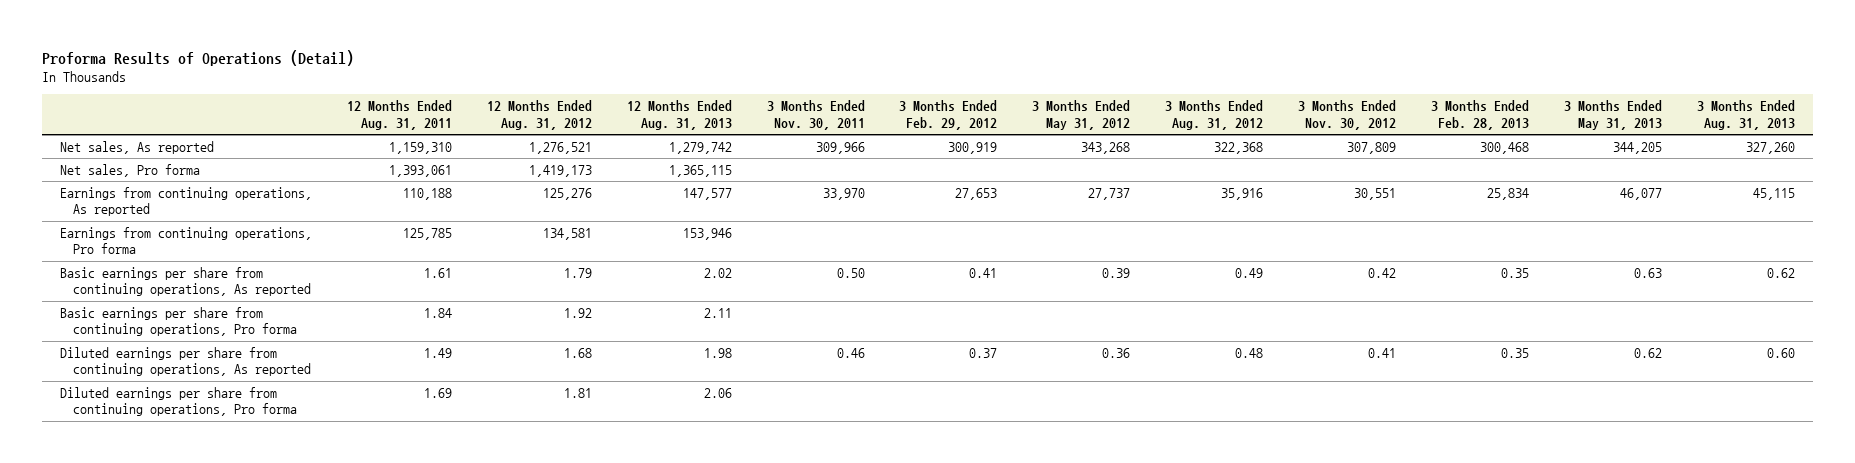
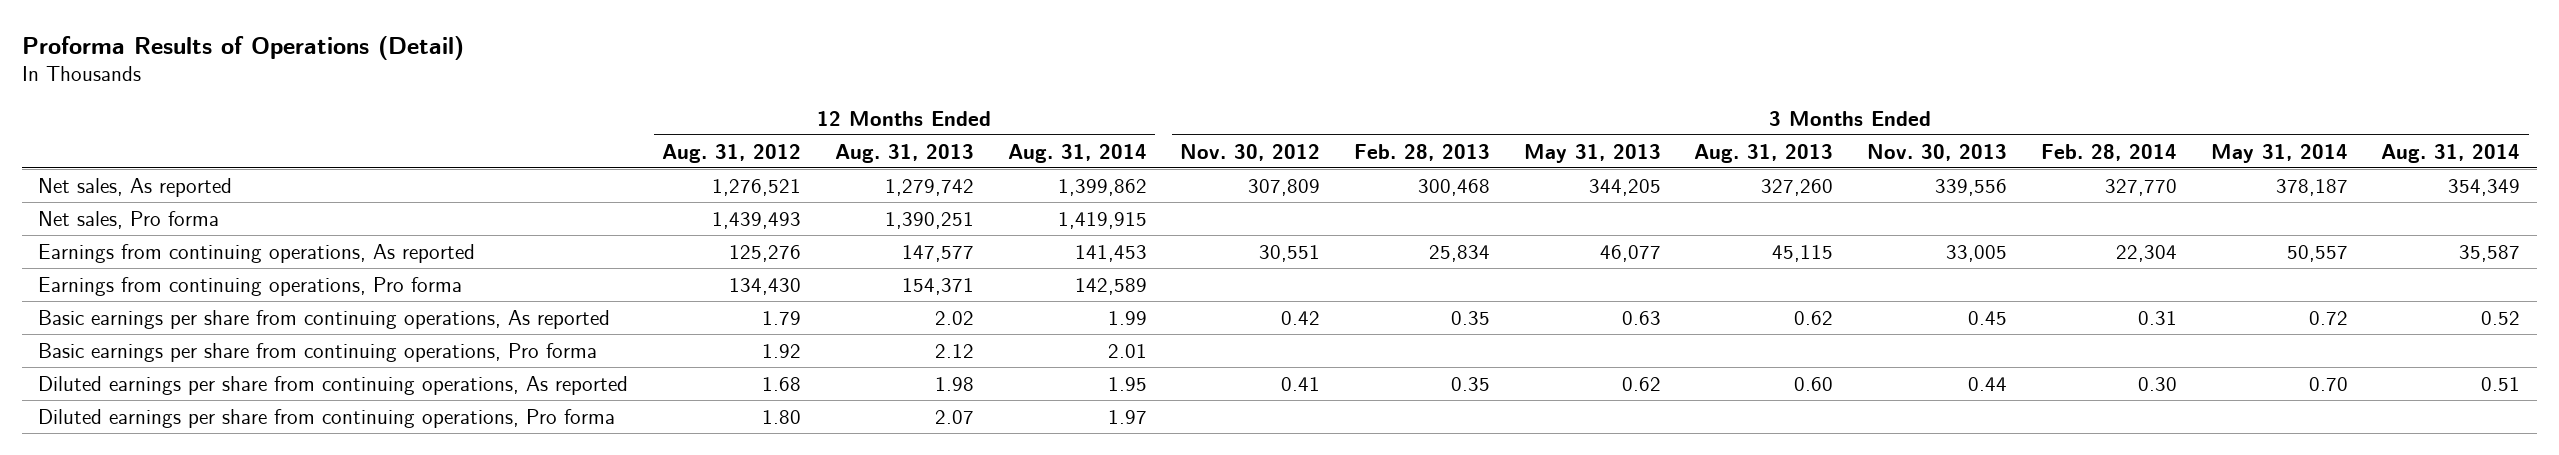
- | 12 Months Ended Aug. 31, 2011 | 12 Months Ended Aug. 31, 2012 | 12 Months Ended Aug. 31, 2013 | 3 Months Ended Nov. 30, 2011 | 3 Months Ended Feb. 29, 2012 | 3 Months Ended May 31, 2012 | 3 Months Ended Aug. 31, 2012 | 3 Months Ended Nov. 30, 2012 | 3 Months Ended Feb. 28, 2013 | 3 Months Ended May 31, 2013 | 3 Months Ended Aug. 31, 2013
+ | 12 Months Ended Aug. 31, 2012 | 12 Months Ended Aug. 31, 2013 | 12 Months Ended Aug. 31, 2014 | 3 Months Ended Nov. 30, 2012 | 3 Months Ended Feb. 28, 2013 | 3 Months Ended May 31, 2013 | 3 Months Ended Aug. 31, 2013 | 3 Months Ended Nov. 30, 2013 | 3 Months Ended Feb. 28, 2014 | 3 Months Ended May 31, 2014 | 3 Months Ended Aug. 31, 2014
- Net sales, Pro forma | 1,393,061 | 1,419,173 | 1,365,115 | | | | | | | |
+ Net sales, Pro forma | 1,439,493 | 1,390,251 | 1,419,915 | | | | | | | |
- Earnings from continuing operations, Pro forma | 125,785 | 134,581 | 153,946 | | | | | | | |
+ Earnings from continuing operations, Pro forma | 134,430 | 154,371 | 142,589 | | | | | | | |
- Basic earnings per share from continuing operations, Pro forma | 1.84 | 1.92 | 2.11 | | | | | | | |
+ Basic earnings per share from continuing operations, Pro forma | 1.92 | 2.12 | 2.01 | | | | | | | |
- Diluted earnings per share from continuing operations, Pro forma | 1.69 | 1.81 | 2.06 | | | | | | | |
+ Diluted earnings per share from continuing operations, Pro forma | 1.80 | 2.07 | 1.97 | | | | | | | |

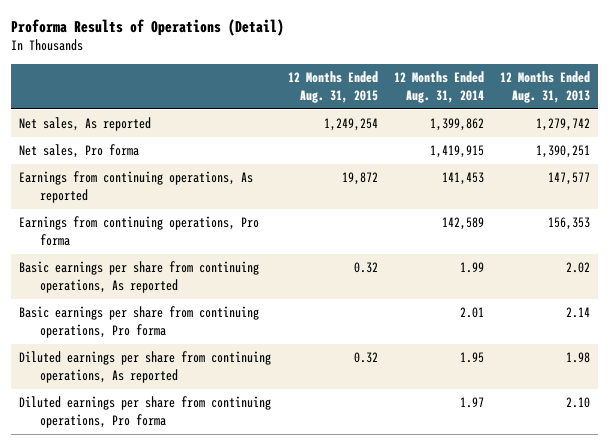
- | 12 Months Ended Aug. 31, 2012 | 12 Months Ended Aug. 31, 2013 | 12 Months Ended Aug. 31, 2014 | 3 Months Ended Nov. 30, 2012 | 3 Months Ended Feb. 28, 2013 | 3 Months Ended May 31, 2013 | 3 Months Ended Aug. 31, 2013 | 3 Months Ended Nov. 30, 2013 | 3 Months Ended Feb. 28, 2014 | 3 Months Ended May 31, 2014 | 3 Months Ended Aug. 31, 2014
+ | 12 Months Ended Aug. 31, 2015 | 12 Months Ended Aug. 31, 2014 | 12 Months Ended Aug. 31, 2013
- Earnings from continuing operations, Pro forma | 134,430 | 154,371 | 142,589 | | | | | | | |
+ Earnings from continuing operations, Pro forma | | 142,589 | 156,353
- Basic earnings per share from continuing operations, Pro forma | 1.92 | 2.12 | 2.01 | | | | | | | |
+ Basic earnings per share from continuing operations, Pro forma | | 2.01 | 2.14
- Diluted earnings per share from continuing operations, Pro forma | 1.80 | 2.07 | 1.97 | | | | | | | |
+ Diluted earnings per share from continuing operations, Pro forma | | 1.97 | 2.10

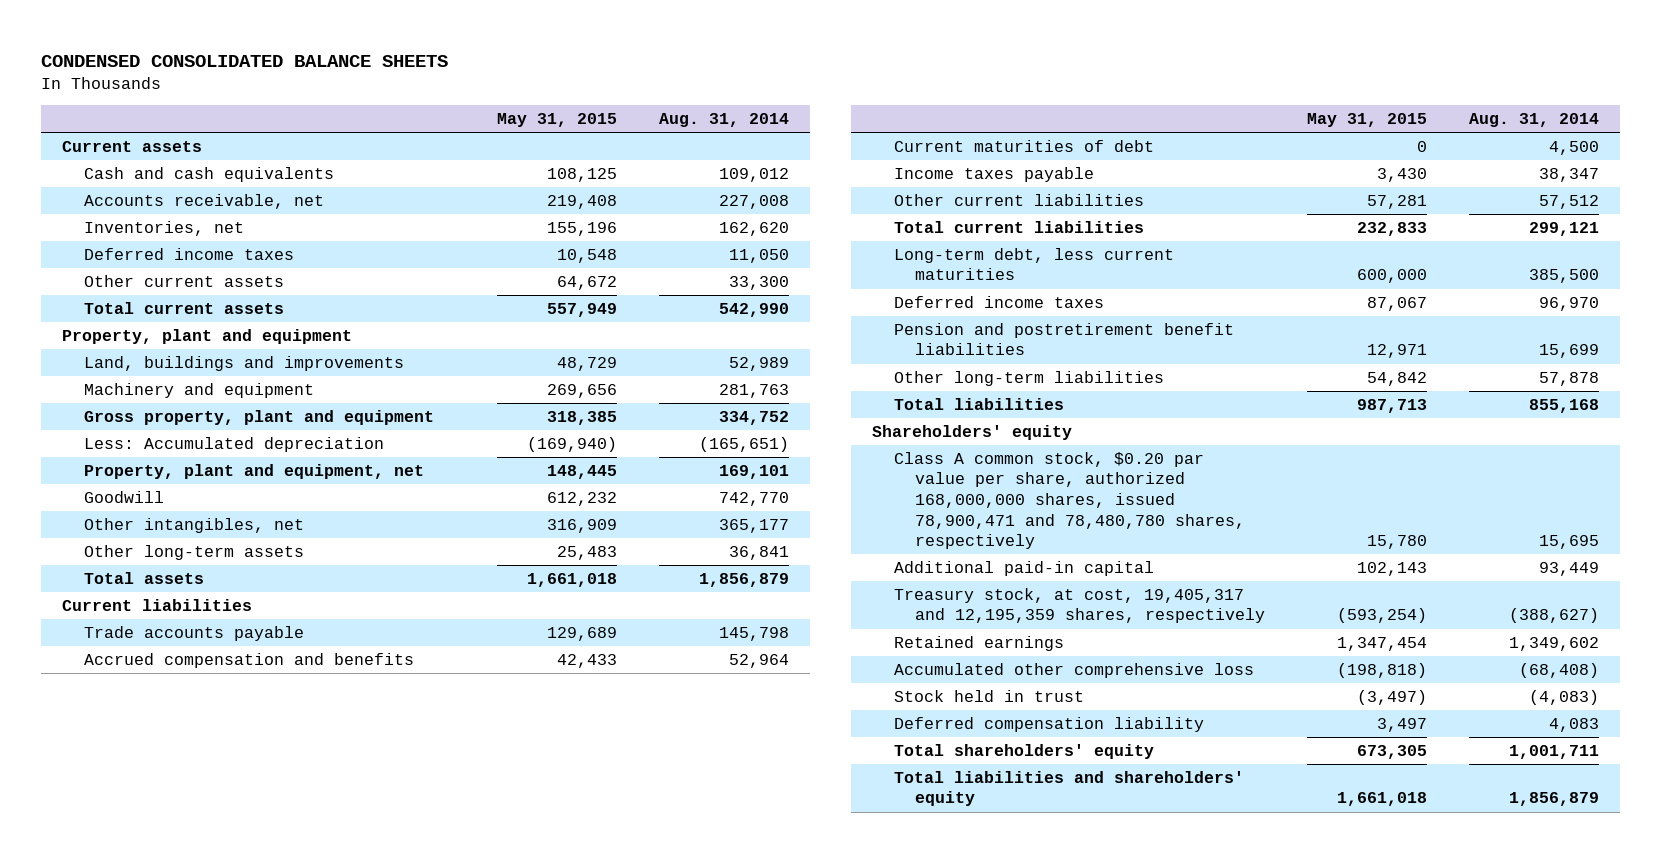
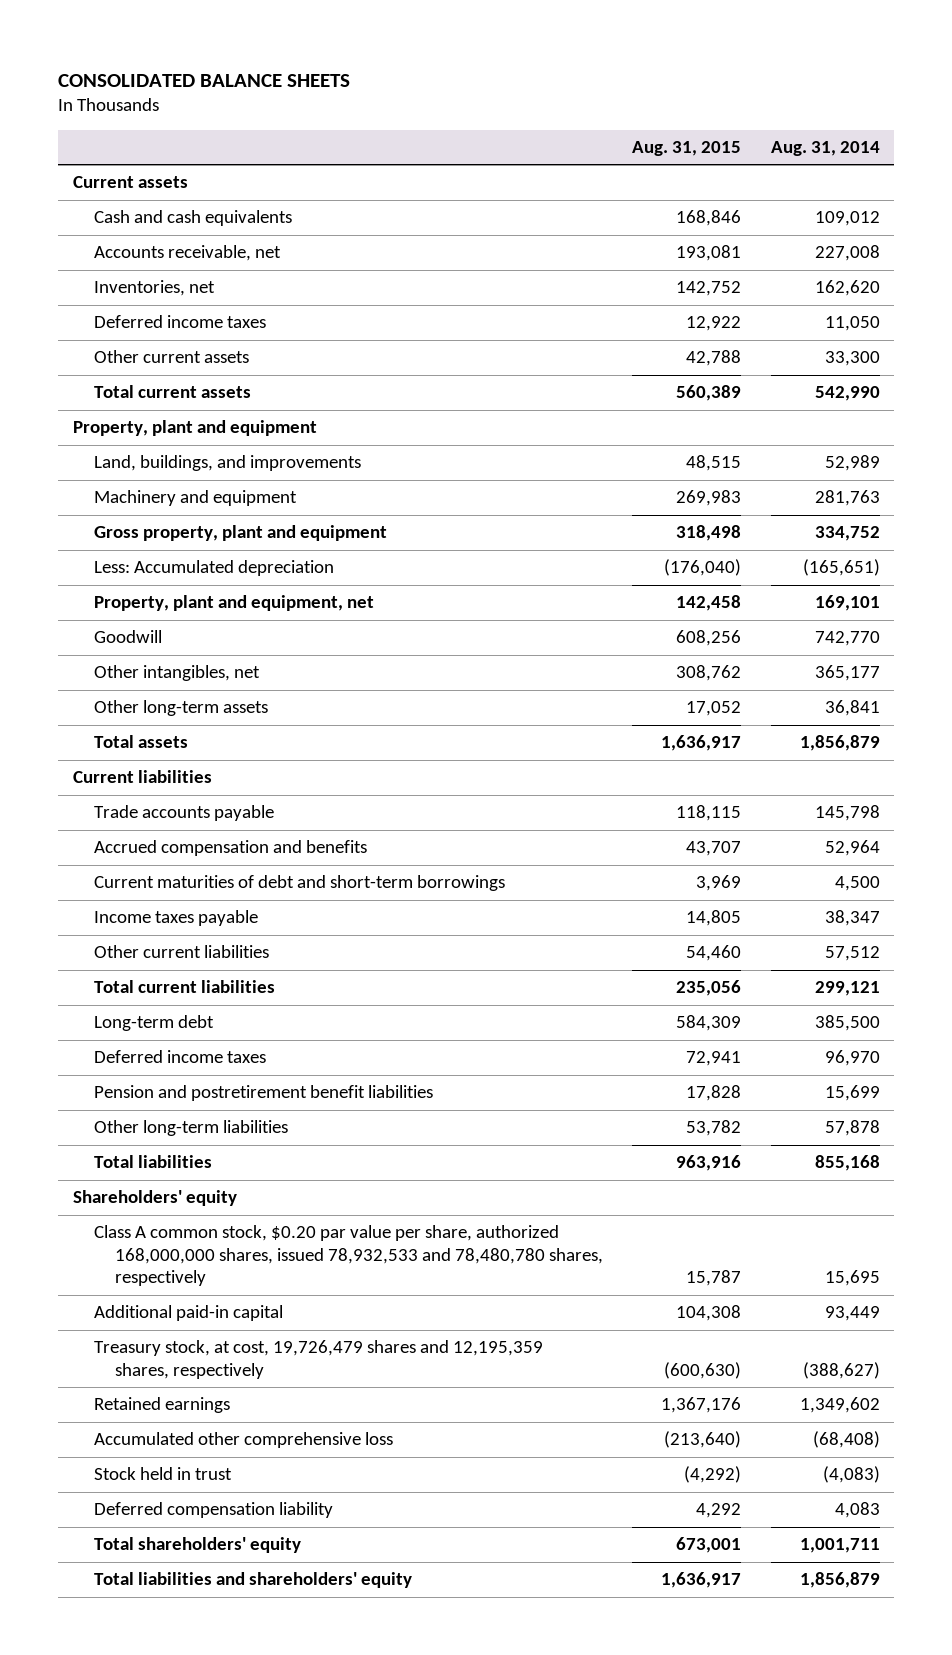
- CONDENSED CONSOLIDATED BALANCE SHEETS
+ CONSOLIDATED BALANCE SHEETS
- | May 31, 2015 | Aug. 31, 2014
+ | Aug. 31, 2015 | Aug. 31, 2014
- Land, buildings and improvements | 48,729 | 52,989
+ Land, buildings, and improvements | 48,515 | 52,989
- Current maturities of debt | 0 | 4,500
+ Current maturities of debt and short-term borrowings | 3,969 | 4,500
- Long-term debt, less current maturities | 600,000 | 385,500
+ Long-term debt | 584,309 | 385,500
- Class A common stock, $0.20 par value per share, authorized 168,000,000 shares, issued 78,900,471 and 78,480,780 shares, respectively | 15,780 | 15,695
+ Class A common stock, $0.20 par value per share, authorized 168,000,000 shares, issued 78,932,533 and 78,480,780 shares, respectively | 15,787 | 15,695
- Treasury stock, at cost, 19,405,317 and 12,195,359 shares, respectively | (593,254) | (388,627)
+ Treasury stock, at cost, 19,726,479 shares and 12,195,359 shares, respectively | (600,630) | (388,627)

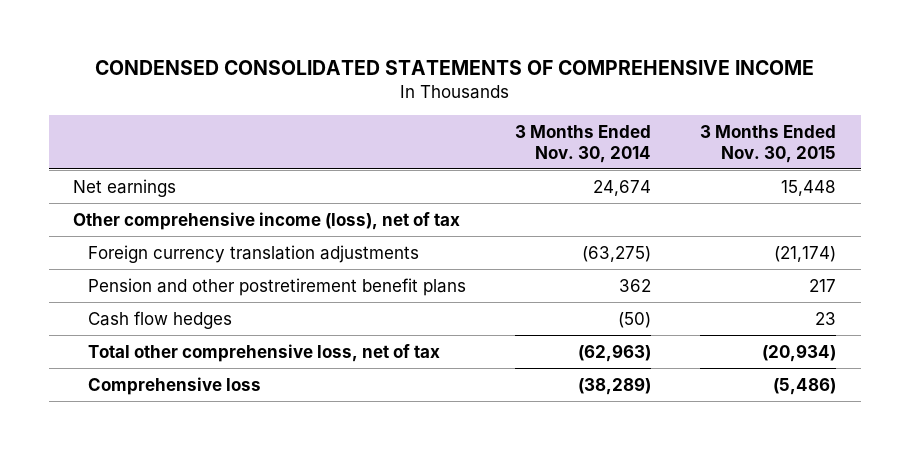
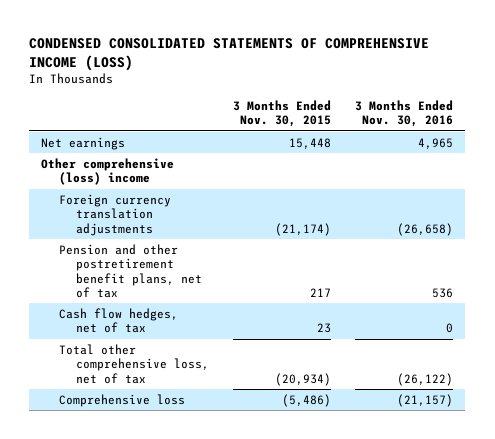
- CONDENSED CONSOLIDATED STATEMENTS OF COMPREHENSIVE INCOME
+ CONDENSED CONSOLIDATED STATEMENTS OF COMPREHENSIVE INCOME (LOSS)
- | 3 Months Ended Nov. 30, 2014 | 3 Months Ended Nov. 30, 2015
+ | 3 Months Ended Nov. 30, 2015 | 3 Months Ended Nov. 30, 2016
- Other comprehensive income (loss), net of tax
+ Other comprehensive (loss) income
- Pension and other postretirement benefit plans | 362 | 217
- Cash flow hedges | (50) | 23
+ Pension and other postretirement benefit plans, net of tax | 217 | 536
+ Cash flow hedges, net of tax | 23 | 0

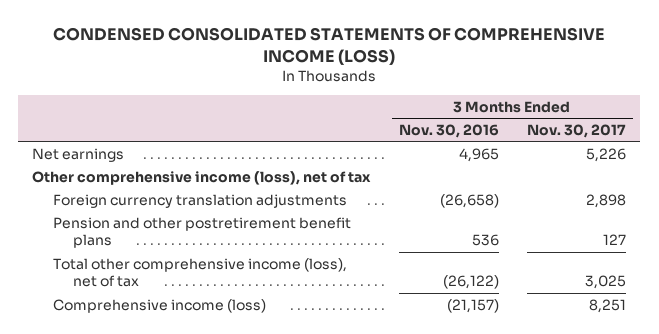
- | 3 Months Ended Nov. 30, 2015 | 3 Months Ended Nov. 30, 2016
+ | 3 Months Ended Nov. 30, 2016 | 3 Months Ended Nov. 30, 2017
- Other comprehensive (loss) income
+ Other comprehensive income (loss), net of tax
- Pension and other postretirement benefit plans, net of tax | 217 | 536
- Cash flow hedges, net of tax | 23 | 0
- Total other comprehensive loss, net of tax | (20,934) | (26,122)
- Comprehensive loss | (5,486) | (21,157)
+ Pension and other postretirement benefit plans | 536 | 127
+ Total other comprehensive income (loss), net of tax | (26,122) | 3,025
+ Comprehensive income (loss) | (21,157) | 8,251

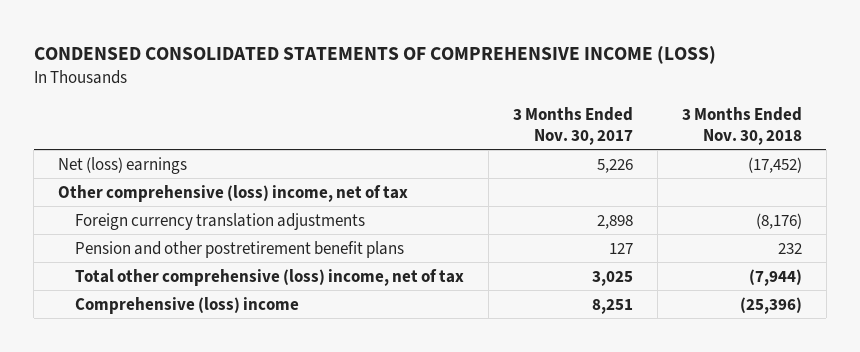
- | 3 Months Ended Nov. 30, 2016 | 3 Months Ended Nov. 30, 2017
+ | 3 Months Ended Nov. 30, 2017 | 3 Months Ended Nov. 30, 2018
- Net earnings | 4,965 | 5,226
- Other comprehensive income (loss), net of tax
+ Net (loss) earnings | 5,226 | (17,452)
+ Other comprehensive (loss) income, net of tax
- Total other comprehensive income (loss), net of tax | (26,122) | 3,025
- Comprehensive income (loss) | (21,157) | 8,251
+ Total other comprehensive (loss) income, net of tax | 3,025 | (7,944)
+ Comprehensive (loss) income | 8,251 | (25,396)

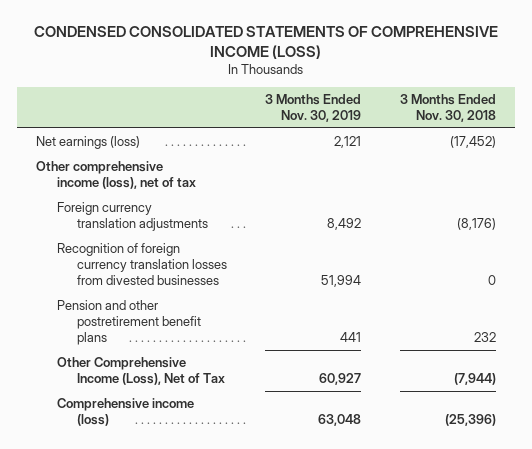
- | 3 Months Ended Nov. 30, 2017 | 3 Months Ended Nov. 30, 2018
+ | 3 Months Ended Nov. 30, 2019 | 3 Months Ended Nov. 30, 2018
- Net (loss) earnings | 5,226 | (17,452)
- Other comprehensive (loss) income, net of tax
+ Net earnings (loss) | 2,121 | (17,452)
+ Other comprehensive income (loss), net of tax
+ Recognition of foreign currency translation losses from divested businesses | 51,994 | 0
- Total other comprehensive (loss) income, net of tax | 3,025 | (7,944)
- Comprehensive (loss) income | 8,251 | (25,396)
+ Other Comprehensive Income (Loss), Net of Tax | 60,927 | (7,944)
+ Comprehensive income (loss) | 63,048 | (25,396)

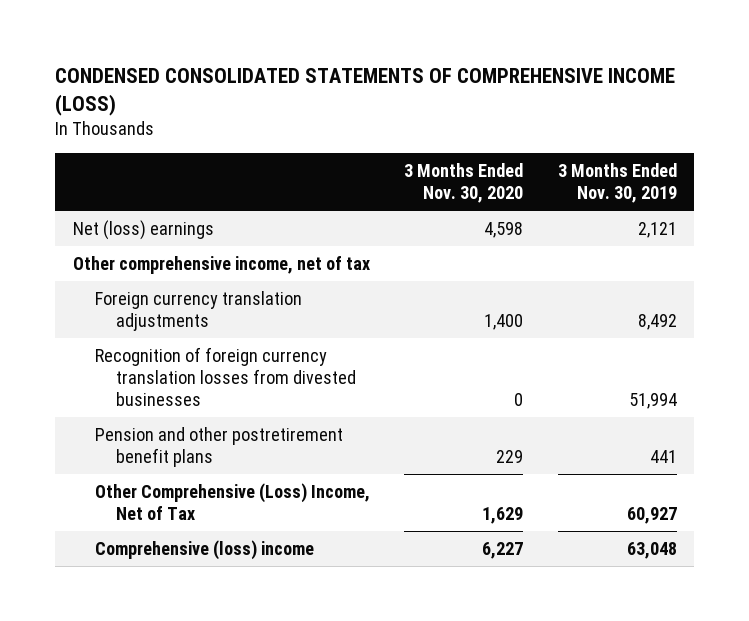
- | 3 Months Ended Nov. 30, 2019 | 3 Months Ended Nov. 30, 2018
+ | 3 Months Ended Nov. 30, 2020 | 3 Months Ended Nov. 30, 2019
- Net earnings (loss) | 2,121 | (17,452)
- Other comprehensive income (loss), net of tax
+ Net (loss) earnings | 4,598 | 2,121
+ Other comprehensive income, net of tax
- Other Comprehensive Income (Loss), Net of Tax | 60,927 | (7,944)
- Comprehensive income (loss) | 63,048 | (25,396)
+ Other Comprehensive (Loss) Income, Net of Tax | 1,629 | 60,927
+ Comprehensive (loss) income | 6,227 | 63,048

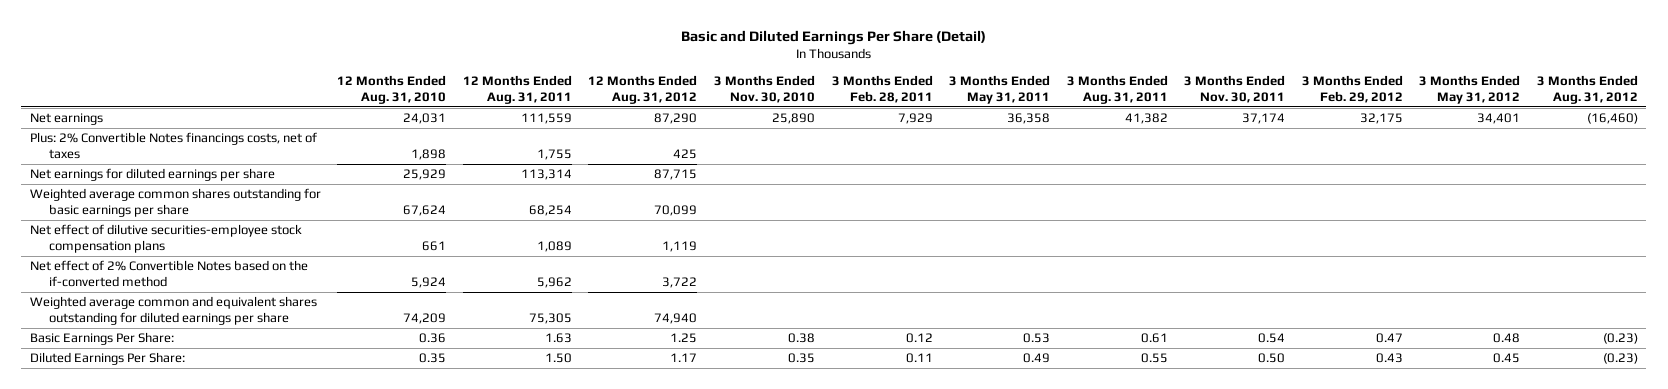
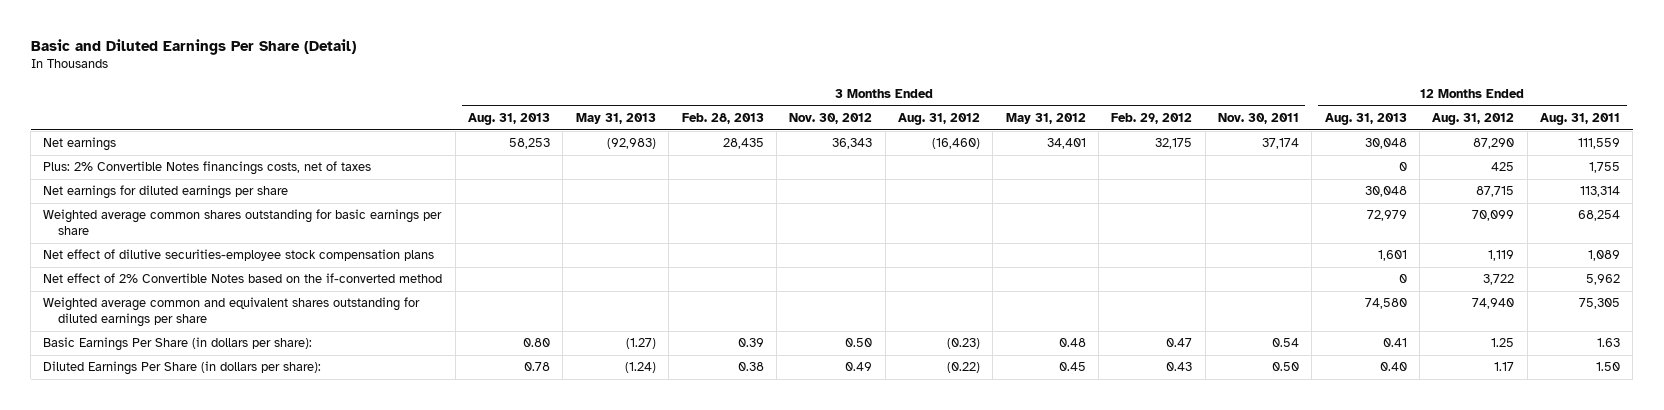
- | 12 Months Ended Aug. 31, 2010 | 12 Months Ended Aug. 31, 2011 | 12 Months Ended Aug. 31, 2012 | 3 Months Ended Nov. 30, 2010 | 3 Months Ended Feb. 28, 2011 | 3 Months Ended May 31, 2011 | 3 Months Ended Aug. 31, 2011 | 3 Months Ended Nov. 30, 2011 | 3 Months Ended Feb. 29, 2012 | 3 Months Ended May 31, 2012 | 3 Months Ended Aug. 31, 2012
+ | 3 Months Ended Aug. 31, 2013 | 3 Months Ended May 31, 2013 | 3 Months Ended Feb. 28, 2013 | 3 Months Ended Nov. 30, 2012 | 3 Months Ended Aug. 31, 2012 | 3 Months Ended May 31, 2012 | 3 Months Ended Feb. 29, 2012 | 3 Months Ended Nov. 30, 2011 | 12 Months Ended Aug. 31, 2013 | 12 Months Ended Aug. 31, 2012 | 12 Months Ended Aug. 31, 2011
- Basic Earnings Per Share: | 0.36 | 1.63 | 1.25 | 0.38 | 0.12 | 0.53 | 0.61 | 0.54 | 0.47 | 0.48 | (0.23)
- Diluted Earnings Per Share: | 0.35 | 1.50 | 1.17 | 0.35 | 0.11 | 0.49 | 0.55 | 0.50 | 0.43 | 0.45 | (0.23)
+ Basic Earnings Per Share (in dollars per share): | 0.80 | (1.27) | 0.39 | 0.50 | (0.23) | 0.48 | 0.47 | 0.54 | 0.41 | 1.25 | 1.63
+ Diluted Earnings Per Share (in dollars per share): | 0.78 | (1.24) | 0.38 | 0.49 | (0.22) | 0.45 | 0.43 | 0.50 | 0.40 | 1.17 | 1.50

